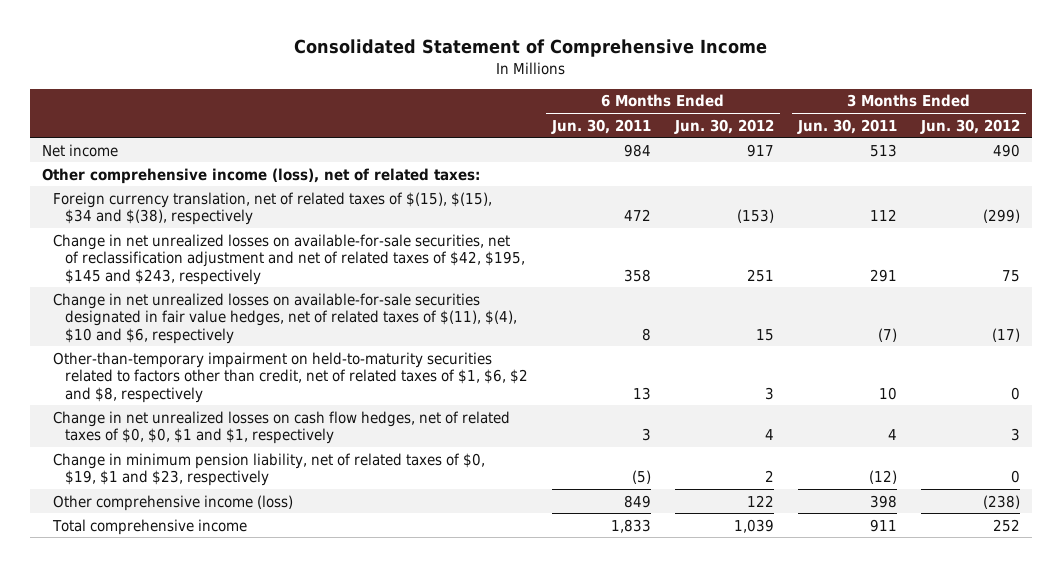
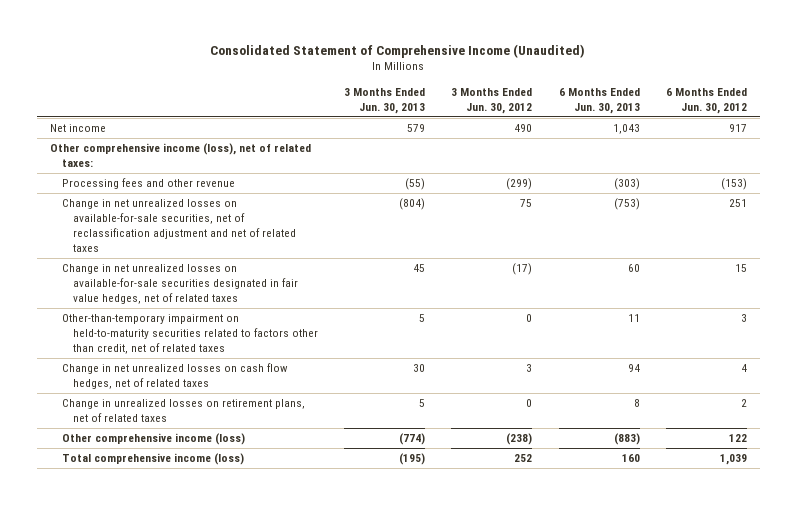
- Consolidated Statement of Comprehensive Income
+ Consolidated Statement of Comprehensive Income (Unaudited)
- | 6 Months Ended Jun. 30, 2011 | 6 Months Ended Jun. 30, 2012 | 3 Months Ended Jun. 30, 2011 | 3 Months Ended Jun. 30, 2012
+ | 3 Months Ended Jun. 30, 2013 | 3 Months Ended Jun. 30, 2012 | 6 Months Ended Jun. 30, 2013 | 6 Months Ended Jun. 30, 2012
- Foreign currency translation, net of related taxes of $(15), $(15), $34 and $(38), respectively | 472 | (153) | 112 | (299)
- Change in net unrealized losses on available-for-sale securities, net of reclassification adjustment and net of related taxes of $42, $195, $145 and $243, respectively | 358 | 251 | 291 | 75
- Change in net unrealized losses on available-for-sale securities designated in fair value hedges, net of related taxes of $(11), $(4), $10 and $6, respectively | 8 | 15 | (7) | (17)
- Other-than-temporary impairment on held-to-maturity securities related to factors other than credit, net of related taxes of $1, $6, $2 and $8, respectively | 13 | 3 | 10 | 0
- Change in net unrealized losses on cash flow hedges, net of related taxes of $0, $0, $1 and $1, respectively | 3 | 4 | 4 | 3
- Change in minimum pension liability, net of related taxes of $0, $19, $1 and $23, respectively | (5) | 2 | (12) | 0
+ Processing fees and other revenue | (55) | (299) | (303) | (153)
+ Change in net unrealized losses on available-for-sale securities, net of reclassification adjustment and net of related taxes | (804) | 75 | (753) | 251
+ Change in net unrealized losses on available-for-sale securities designated in fair value hedges, net of related taxes | 45 | (17) | 60 | 15
+ Other-than-temporary impairment on held-to-maturity securities related to factors other than credit, net of related taxes | 5 | 0 | 11 | 3
+ Change in net unrealized losses on cash flow hedges, net of related taxes | 30 | 3 | 94 | 4
+ Change in unrealized losses on retirement plans, net of related taxes | 5 | 0 | 8 | 2
- Total comprehensive income | 1,833 | 1,039 | 911 | 252
+ Total comprehensive income (loss) | (195) | 252 | 160 | 1,039

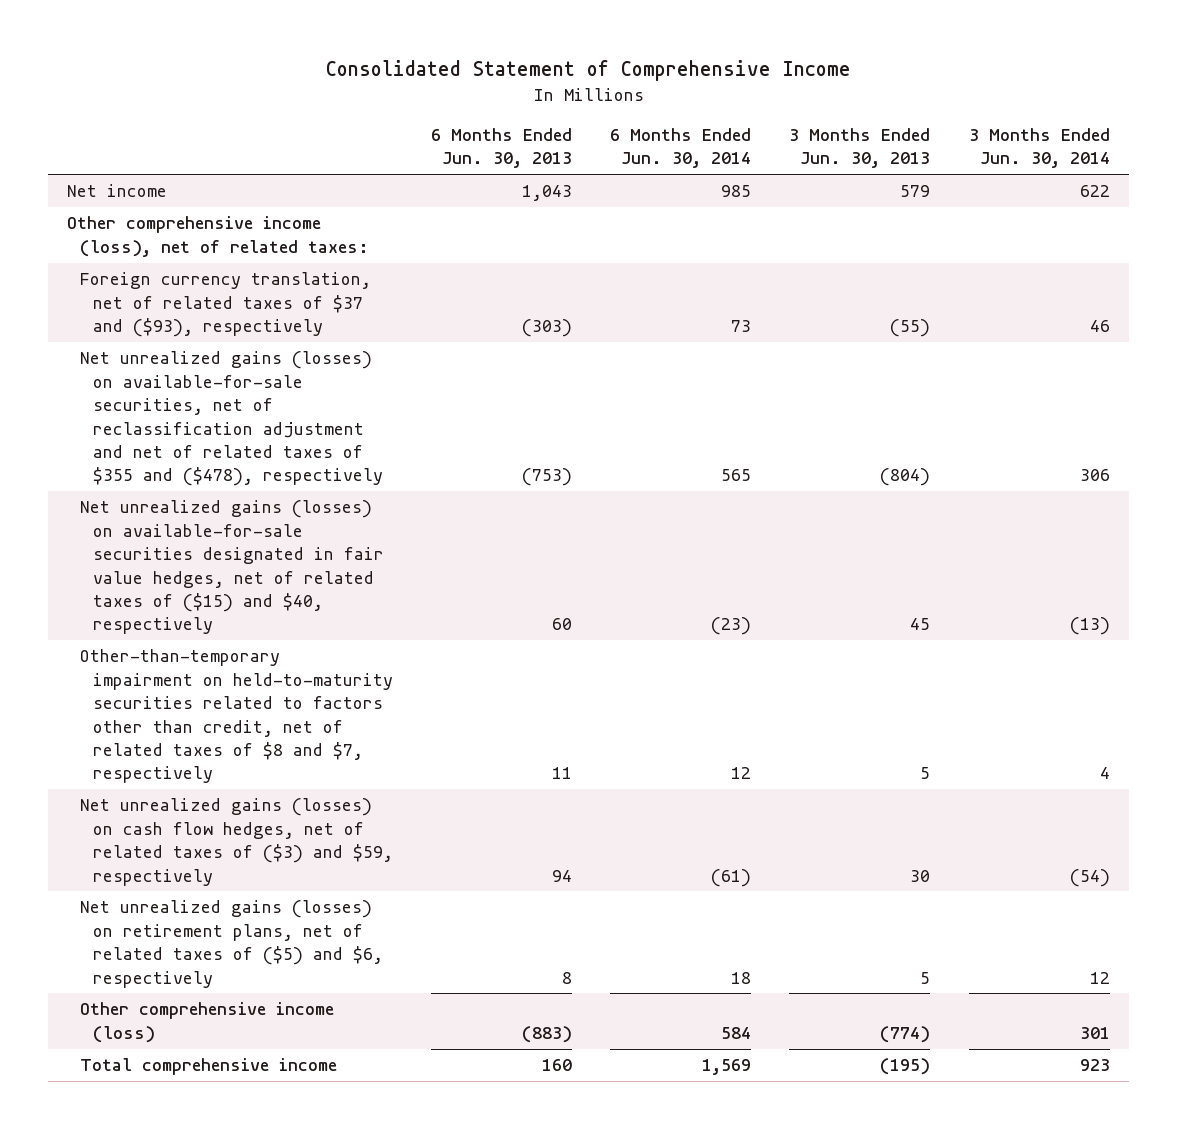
- Consolidated Statement of Comprehensive Income (Unaudited)
+ Consolidated Statement of Comprehensive Income
- | 3 Months Ended Jun. 30, 2013 | 3 Months Ended Jun. 30, 2012 | 6 Months Ended Jun. 30, 2013 | 6 Months Ended Jun. 30, 2012
+ | 6 Months Ended Jun. 30, 2013 | 6 Months Ended Jun. 30, 2014 | 3 Months Ended Jun. 30, 2013 | 3 Months Ended Jun. 30, 2014
- Processing fees and other revenue | (55) | (299) | (303) | (153)
- Change in net unrealized losses on available-for-sale securities, net of reclassification adjustment and net of related taxes | (804) | 75 | (753) | 251
- Change in net unrealized losses on available-for-sale securities designated in fair value hedges, net of related taxes | 45 | (17) | 60 | 15
- Other-than-temporary impairment on held-to-maturity securities related to factors other than credit, net of related taxes | 5 | 0 | 11 | 3
- Change in net unrealized losses on cash flow hedges, net of related taxes | 30 | 3 | 94 | 4
- Change in unrealized losses on retirement plans, net of related taxes | 5 | 0 | 8 | 2
+ Foreign currency translation, net of related taxes of $37 and ($93), respectively | (303) | 73 | (55) | 46
+ Net unrealized gains (losses) on available-for-sale securities, net of reclassification adjustment and net of related taxes of $355 and ($478), respectively | (753) | 565 | (804) | 306
+ Net unrealized gains (losses) on available-for-sale securities designated in fair value hedges, net of related taxes of ($15) and $40, respectively | 60 | (23) | 45 | (13)
+ Other-than-temporary impairment on held-to-maturity securities related to factors other than credit, net of related taxes of $8 and $7, respectively | 11 | 12 | 5 | 4
+ Net unrealized gains (losses) on cash flow hedges, net of related taxes of ($3) and $59, respectively | 94 | (61) | 30 | (54)
+ Net unrealized gains (losses) on retirement plans, net of related taxes of ($5) and $6, respectively | 8 | 18 | 5 | 12
- Total comprehensive income (loss) | (195) | 252 | 160 | 1,039
+ Total comprehensive income | 160 | 1,569 | (195) | 923

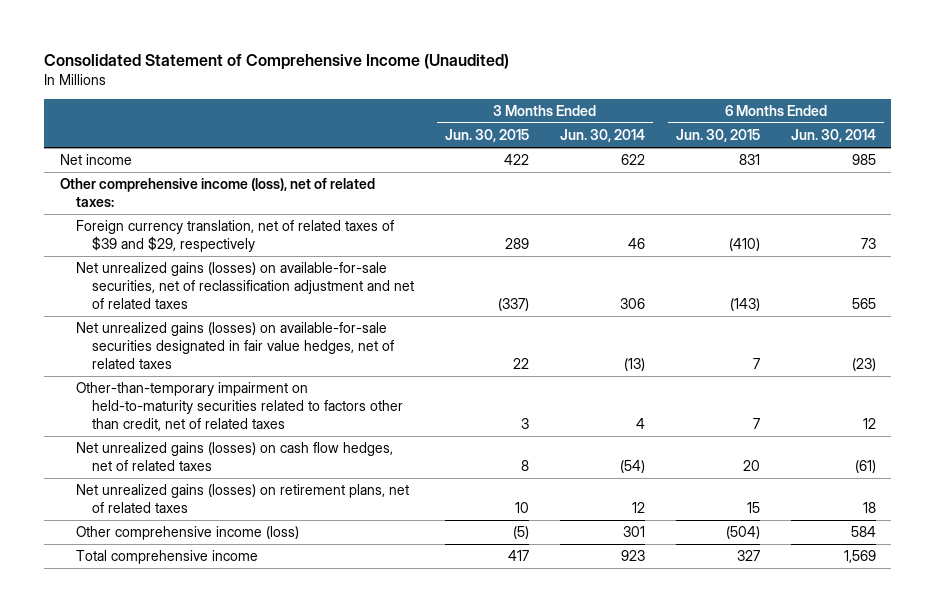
- Consolidated Statement of Comprehensive Income
+ Consolidated Statement of Comprehensive Income (Unaudited)
- | 6 Months Ended Jun. 30, 2013 | 6 Months Ended Jun. 30, 2014 | 3 Months Ended Jun. 30, 2013 | 3 Months Ended Jun. 30, 2014
+ | 3 Months Ended Jun. 30, 2015 | 3 Months Ended Jun. 30, 2014 | 6 Months Ended Jun. 30, 2015 | 6 Months Ended Jun. 30, 2014
- Foreign currency translation, net of related taxes of $37 and ($93), respectively | (303) | 73 | (55) | 46
- Net unrealized gains (losses) on available-for-sale securities, net of reclassification adjustment and net of related taxes of $355 and ($478), respectively | (753) | 565 | (804) | 306
- Net unrealized gains (losses) on available-for-sale securities designated in fair value hedges, net of related taxes of ($15) and $40, respectively | 60 | (23) | 45 | (13)
- Other-than-temporary impairment on held-to-maturity securities related to factors other than credit, net of related taxes of $8 and $7, respectively | 11 | 12 | 5 | 4
- Net unrealized gains (losses) on cash flow hedges, net of related taxes of ($3) and $59, respectively | 94 | (61) | 30 | (54)
- Net unrealized gains (losses) on retirement plans, net of related taxes of ($5) and $6, respectively | 8 | 18 | 5 | 12
+ Foreign currency translation, net of related taxes of $39 and $29, respectively | 289 | 46 | (410) | 73
+ Net unrealized gains (losses) on available-for-sale securities, net of reclassification adjustment and net of related taxes | (337) | 306 | (143) | 565
+ Net unrealized gains (losses) on available-for-sale securities designated in fair value hedges, net of related taxes | 22 | (13) | 7 | (23)
+ Other-than-temporary impairment on held-to-maturity securities related to factors other than credit, net of related taxes | 3 | 4 | 7 | 12
+ Net unrealized gains (losses) on cash flow hedges, net of related taxes | 8 | (54) | 20 | (61)
+ Net unrealized gains (losses) on retirement plans, net of related taxes | 10 | 12 | 15 | 18

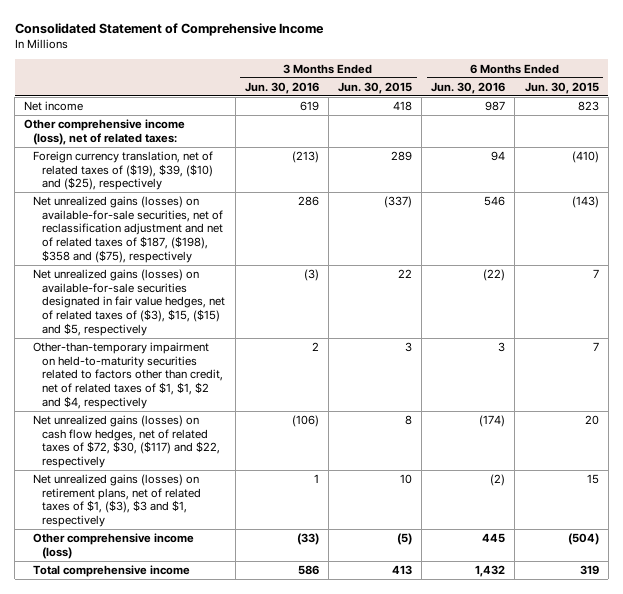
- Consolidated Statement of Comprehensive Income (Unaudited)
+ Consolidated Statement of Comprehensive Income
- | 3 Months Ended Jun. 30, 2015 | 3 Months Ended Jun. 30, 2014 | 6 Months Ended Jun. 30, 2015 | 6 Months Ended Jun. 30, 2014
+ | 3 Months Ended Jun. 30, 2016 | 3 Months Ended Jun. 30, 2015 | 6 Months Ended Jun. 30, 2016 | 6 Months Ended Jun. 30, 2015
- Net income | 422 | 622 | 831 | 985
+ Net income | 619 | 418 | 987 | 823
- Foreign currency translation, net of related taxes of $39 and $29, respectively | 289 | 46 | (410) | 73
- Net unrealized gains (losses) on available-for-sale securities, net of reclassification adjustment and net of related taxes | (337) | 306 | (143) | 565
- Net unrealized gains (losses) on available-for-sale securities designated in fair value hedges, net of related taxes | 22 | (13) | 7 | (23)
- Other-than-temporary impairment on held-to-maturity securities related to factors other than credit, net of related taxes | 3 | 4 | 7 | 12
- Net unrealized gains (losses) on cash flow hedges, net of related taxes | 8 | (54) | 20 | (61)
- Net unrealized gains (losses) on retirement plans, net of related taxes | 10 | 12 | 15 | 18
+ Foreign currency translation, net of related taxes of ($19), $39, ($10) and ($25), respectively | (213) | 289 | 94 | (410)
+ Net unrealized gains (losses) on available-for-sale securities, net of reclassification adjustment and net of related taxes of $187, ($198), $358 and ($75), respectively | 286 | (337) | 546 | (143)
+ Net unrealized gains (losses) on available-for-sale securities designated in fair value hedges, net of related taxes of ($3), $15, ($15) and $5, respectively | (3) | 22 | (22) | 7
+ Other-than-temporary impairment on held-to-maturity securities related to factors other than credit, net of related taxes of $1, $1, $2 and $4, respectively | 2 | 3 | 3 | 7
+ Net unrealized gains (losses) on cash flow hedges, net of related taxes of $72, $30, ($117) and $22, respectively | (106) | 8 | (174) | 20
+ Net unrealized gains (losses) on retirement plans, net of related taxes of $1, ($3), $3 and $1, respectively | 1 | 10 | (2) | 15
- Total comprehensive income | 417 | 923 | 327 | 1,569
+ Total comprehensive income | 586 | 413 | 1,432 | 319

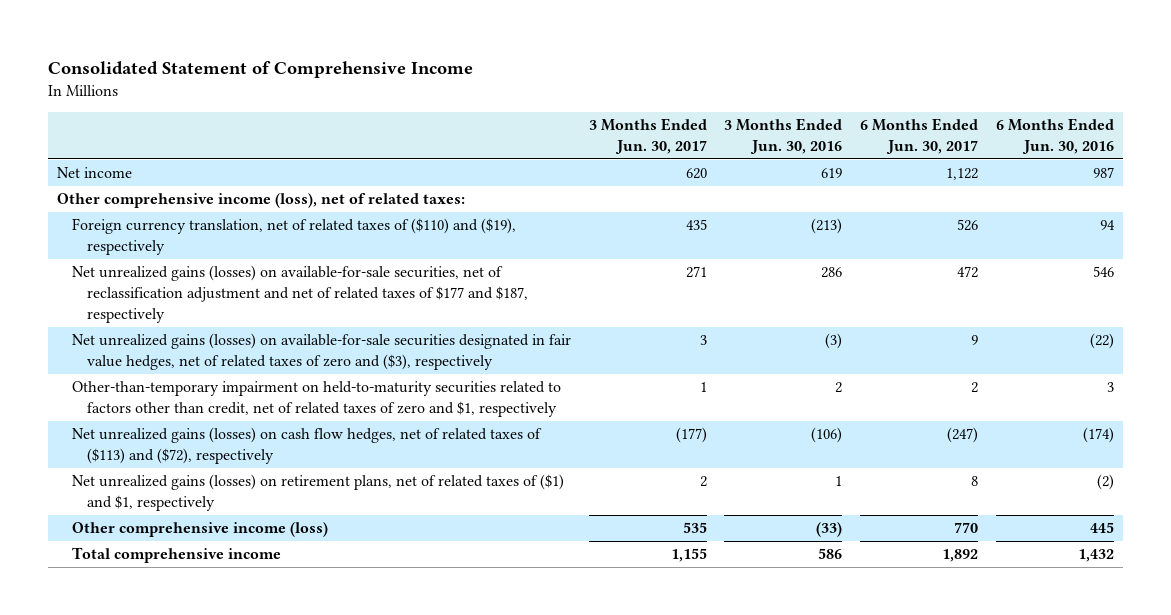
- | 3 Months Ended Jun. 30, 2016 | 3 Months Ended Jun. 30, 2015 | 6 Months Ended Jun. 30, 2016 | 6 Months Ended Jun. 30, 2015
+ | 3 Months Ended Jun. 30, 2017 | 3 Months Ended Jun. 30, 2016 | 6 Months Ended Jun. 30, 2017 | 6 Months Ended Jun. 30, 2016
- Foreign currency translation, net of related taxes of ($19), $39, ($10) and ($25), respectively | (213) | 289 | 94 | (410)
- Net unrealized gains (losses) on available-for-sale securities, net of reclassification adjustment and net of related taxes of $187, ($198), $358 and ($75), respectively | 286 | (337) | 546 | (143)
- Net unrealized gains (losses) on available-for-sale securities designated in fair value hedges, net of related taxes of ($3), $15, ($15) and $5, respectively | (3) | 22 | (22) | 7
- Other-than-temporary impairment on held-to-maturity securities related to factors other than credit, net of related taxes of $1, $1, $2 and $4, respectively | 2 | 3 | 3 | 7
- Net unrealized gains (losses) on cash flow hedges, net of related taxes of $72, $30, ($117) and $22, respectively | (106) | 8 | (174) | 20
- Net unrealized gains (losses) on retirement plans, net of related taxes of $1, ($3), $3 and $1, respectively | 1 | 10 | (2) | 15
+ Foreign currency translation, net of related taxes of ($110) and ($19), respectively | 435 | (213) | 526 | 94
+ Net unrealized gains (losses) on available-for-sale securities, net of reclassification adjustment and net of related taxes of $177 and $187, respectively | 271 | 286 | 472 | 546
+ Net unrealized gains (losses) on available-for-sale securities designated in fair value hedges, net of related taxes of zero and ($3), respectively | 3 | (3) | 9 | (22)
+ Other-than-temporary impairment on held-to-maturity securities related to factors other than credit, net of related taxes of zero and $1, respectively | 1 | 2 | 2 | 3
+ Net unrealized gains (losses) on cash flow hedges, net of related taxes of ($113) and ($72), respectively | (177) | (106) | (247) | (174)
+ Net unrealized gains (losses) on retirement plans, net of related taxes of ($1) and $1, respectively | 2 | 1 | 8 | (2)

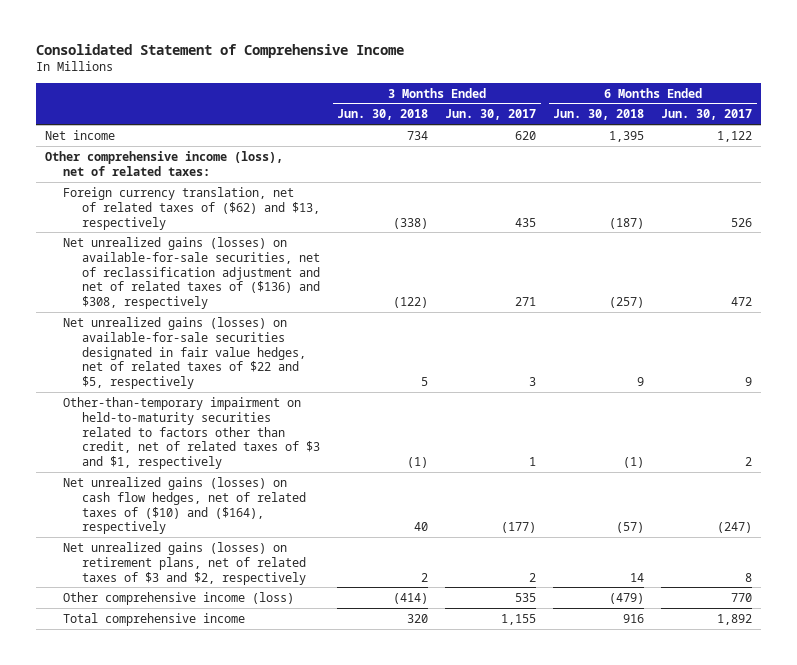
- | 3 Months Ended Jun. 30, 2017 | 3 Months Ended Jun. 30, 2016 | 6 Months Ended Jun. 30, 2017 | 6 Months Ended Jun. 30, 2016
+ | 3 Months Ended Jun. 30, 2018 | 3 Months Ended Jun. 30, 2017 | 6 Months Ended Jun. 30, 2018 | 6 Months Ended Jun. 30, 2017
- Foreign currency translation, net of related taxes of ($110) and ($19), respectively | 435 | (213) | 526 | 94
- Net unrealized gains (losses) on available-for-sale securities, net of reclassification adjustment and net of related taxes of $177 and $187, respectively | 271 | 286 | 472 | 546
- Net unrealized gains (losses) on available-for-sale securities designated in fair value hedges, net of related taxes of zero and ($3), respectively | 3 | (3) | 9 | (22)
- Other-than-temporary impairment on held-to-maturity securities related to factors other than credit, net of related taxes of zero and $1, respectively | 1 | 2 | 2 | 3
- Net unrealized gains (losses) on cash flow hedges, net of related taxes of ($113) and ($72), respectively | (177) | (106) | (247) | (174)
- Net unrealized gains (losses) on retirement plans, net of related taxes of ($1) and $1, respectively | 2 | 1 | 8 | (2)
+ Foreign currency translation, net of related taxes of ($62) and $13, respectively | (338) | 435 | (187) | 526
+ Net unrealized gains (losses) on available-for-sale securities, net of reclassification adjustment and net of related taxes of ($136) and $308, respectively | (122) | 271 | (257) | 472
+ Net unrealized gains (losses) on available-for-sale securities designated in fair value hedges, net of related taxes of $22 and $5, respectively | 5 | 3 | 9 | 9
+ Other-than-temporary impairment on held-to-maturity securities related to factors other than credit, net of related taxes of $3 and $1, respectively | (1) | 1 | (1) | 2
+ Net unrealized gains (losses) on cash flow hedges, net of related taxes of ($10) and ($164), respectively | 40 | (177) | (57) | (247)
+ Net unrealized gains (losses) on retirement plans, net of related taxes of $3 and $2, respectively | 2 | 2 | 14 | 8

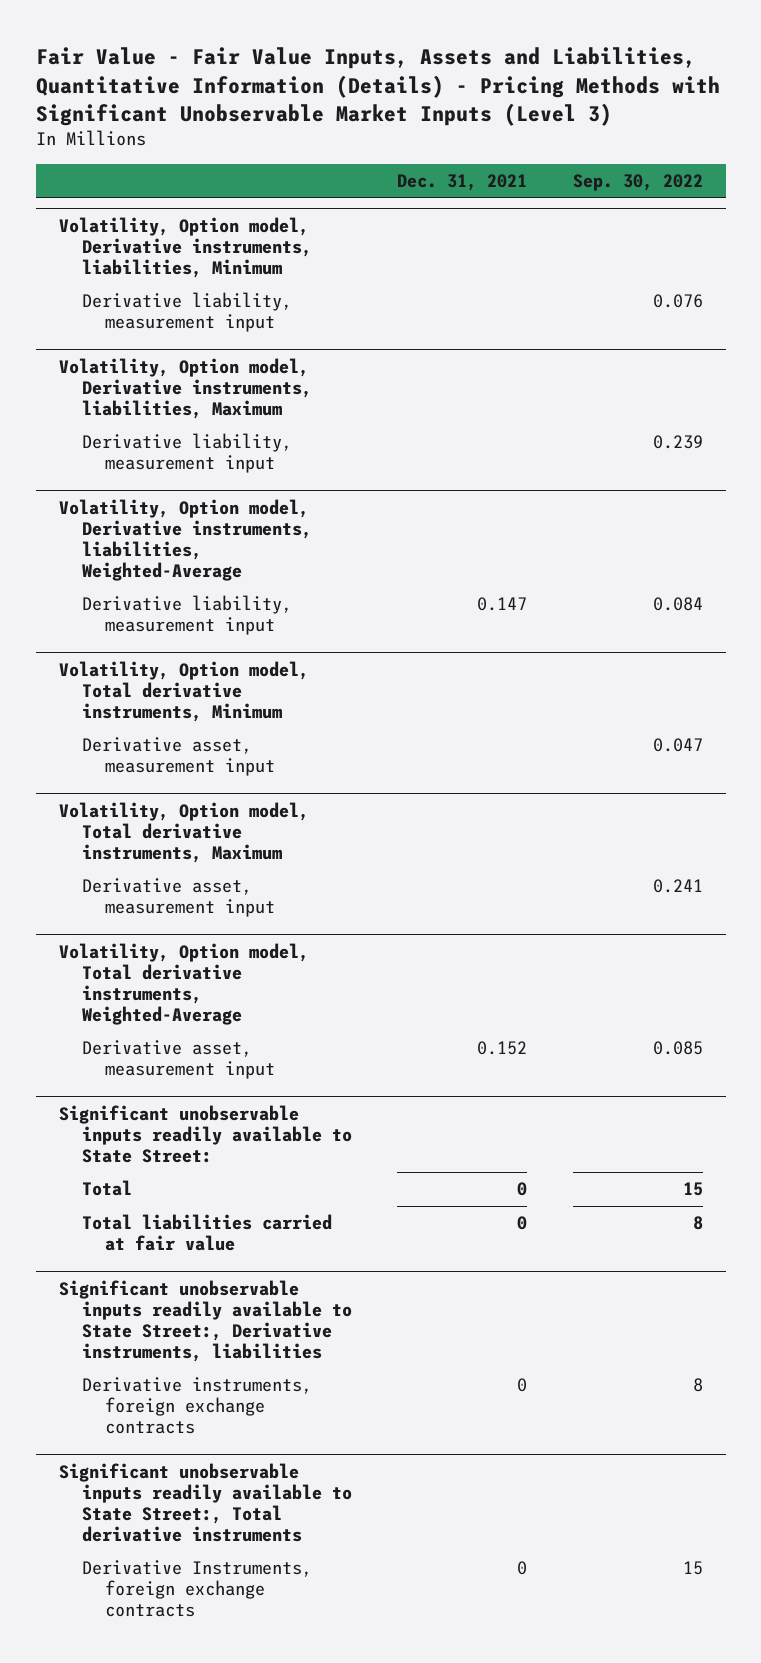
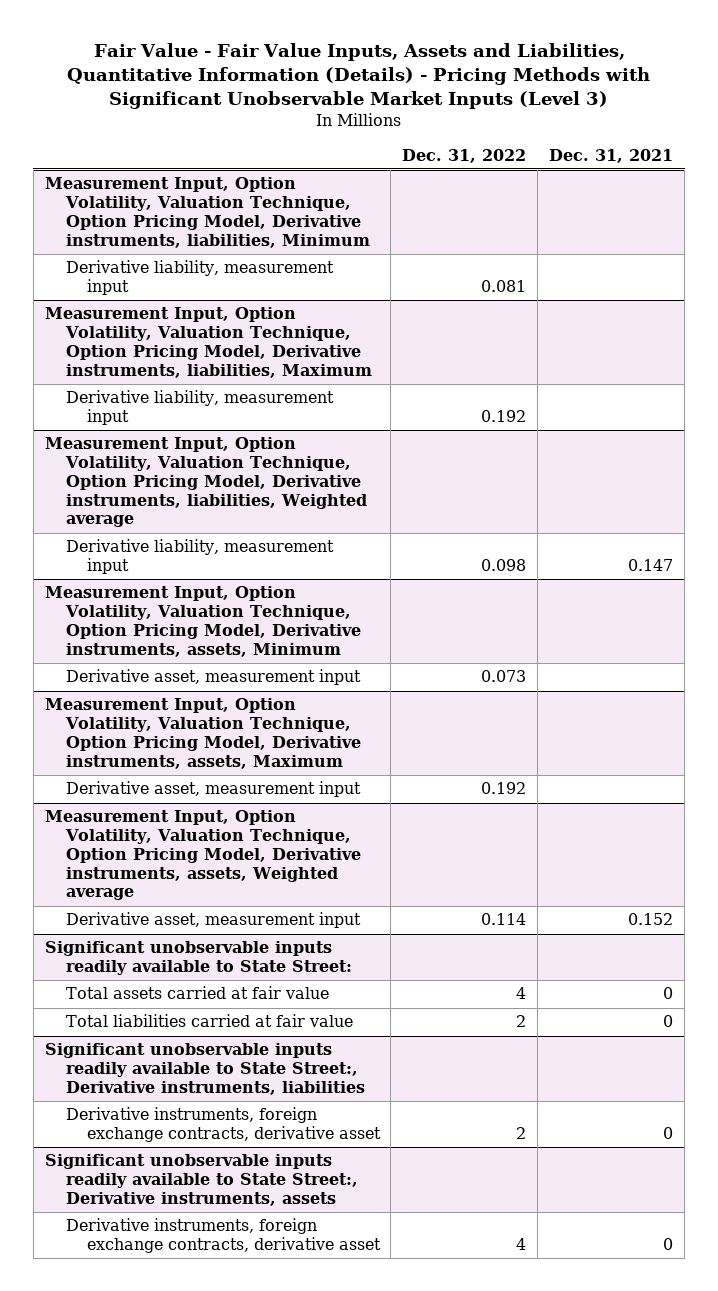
- | Dec. 31, 2021 | Sep. 30, 2022
+ | Dec. 31, 2022 | Dec. 31, 2021
- Volatility, Option model, Derivative instruments, liabilities, Minimum
+ Measurement Input, Option Volatility, Valuation Technique, Option Pricing Model, Derivative instruments, liabilities, Minimum
- Volatility, Option model, Derivative instruments, liabilities, Maximum
+ Measurement Input, Option Volatility, Valuation Technique, Option Pricing Model, Derivative instruments, liabilities, Maximum
- Volatility, Option model, Derivative instruments, liabilities, Weighted-Average
+ Measurement Input, Option Volatility, Valuation Technique, Option Pricing Model, Derivative instruments, liabilities, Weighted average
- Volatility, Option model, Total derivative instruments, Minimum
+ Measurement Input, Option Volatility, Valuation Technique, Option Pricing Model, Derivative instruments, assets, Minimum
- Volatility, Option model, Total derivative instruments, Maximum
+ Measurement Input, Option Volatility, Valuation Technique, Option Pricing Model, Derivative instruments, assets, Maximum
- Volatility, Option model, Total derivative instruments, Weighted-Average
+ Measurement Input, Option Volatility, Valuation Technique, Option Pricing Model, Derivative instruments, assets, Weighted average
@ Significant unobservable inputs readily available to State Street:
- Total | 0 | 15
+ Total assets carried at fair value | 4 | 0
@ Significant unobservable inputs readily available to State Street:, Derivative instruments, liabilities
- Derivative instruments, foreign exchange contracts | 0 | 8
- Significant unobservable inputs readily available to State Street:, Total derivative instruments
- Derivative Instruments, foreign exchange contracts | 0 | 15
@ Significant unobservable inputs readily available to State Street:, Derivative instruments, liabilities
+ Derivative instruments, foreign exchange contracts, derivative asset | 2 | 0
+ Significant unobservable inputs readily available to State Street:, Derivative instruments, assets
+ Derivative instruments, foreign exchange contracts, derivative asset | 4 | 0

